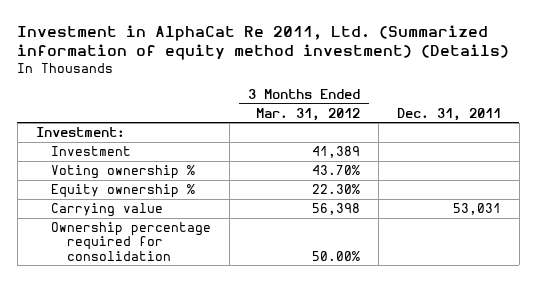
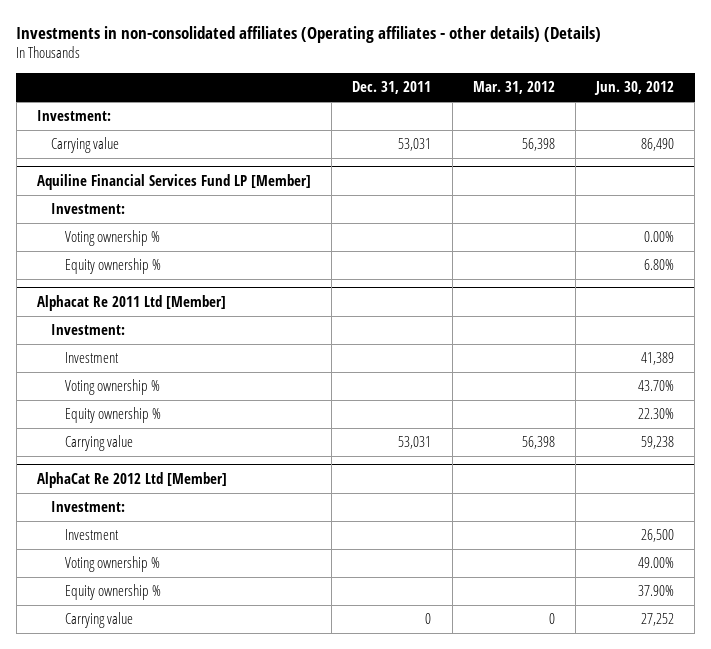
- Investment in AlphaCat Re 2011, Ltd. (Summarized information of equity method investment) (Details)
+ Investments in non-consolidated affiliates (Operating affiliates - other details) (Details)
- | 3 Months Ended Mar. 31, 2012 | Dec. 31, 2011
+ | Dec. 31, 2011 | Mar. 31, 2012 | Jun. 30, 2012
- Investment | 41,389 |
- Voting ownership % | 43.70% |
- Equity ownership % | 22.30% |
- Ownership percentage required for consolidation | 50.00% |
+ Aquiline Financial Services Fund LP [Member]
+ Investment:
+ Voting ownership % | | | 0.00%
+ Equity ownership % | | | 6.80%
+ Alphacat Re 2011 Ltd [Member]
+ Investment:
+ Investment | | | 41,389
+ Voting ownership % | | | 43.70%
+ Equity ownership % | | | 22.30%
+ Carrying value | 53,031 | 56,398 | 59,238
+ AlphaCat Re 2012 Ltd [Member]
+ Investment:
+ Investment | | | 26,500
+ Voting ownership % | | | 49.00%
+ Equity ownership % | | | 37.90%
+ Carrying value | 0 | 0 | 27,252

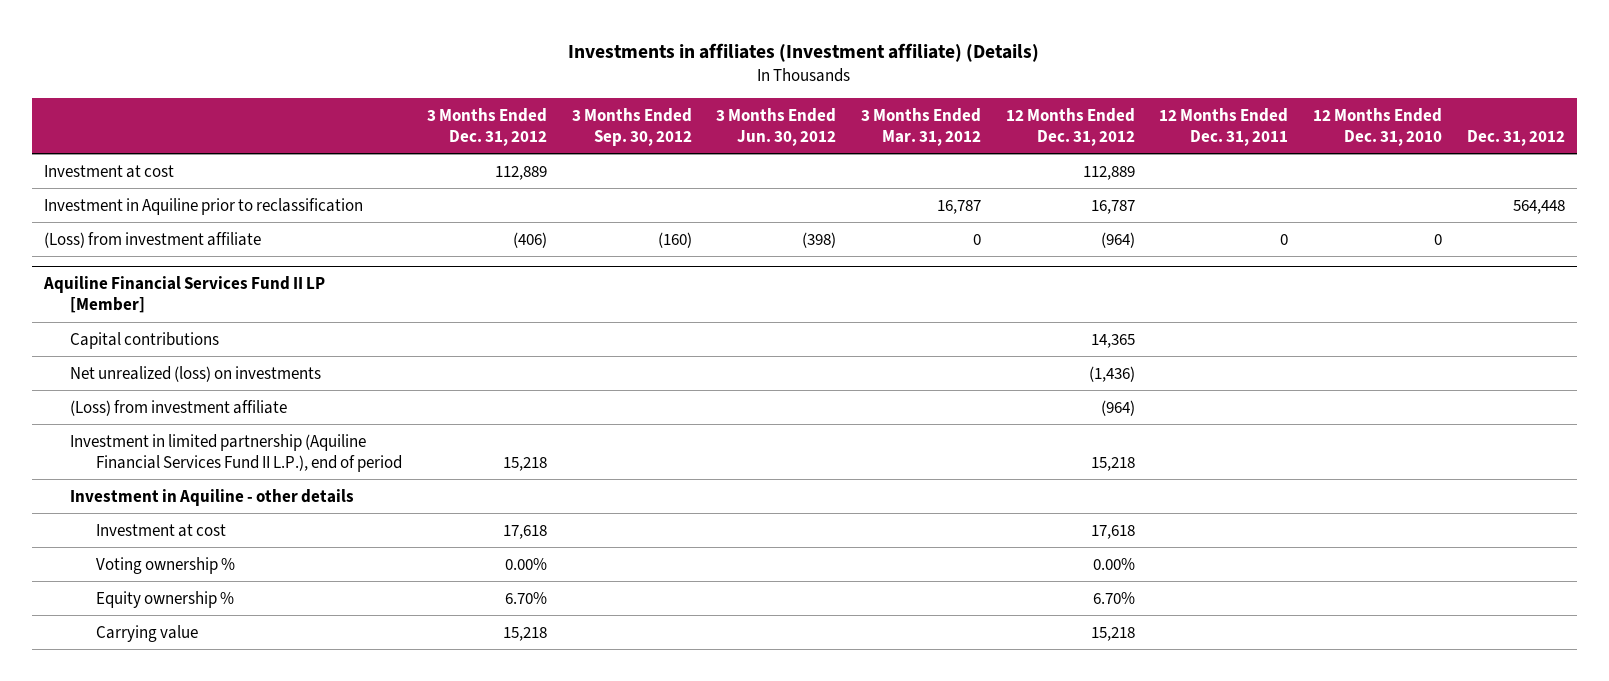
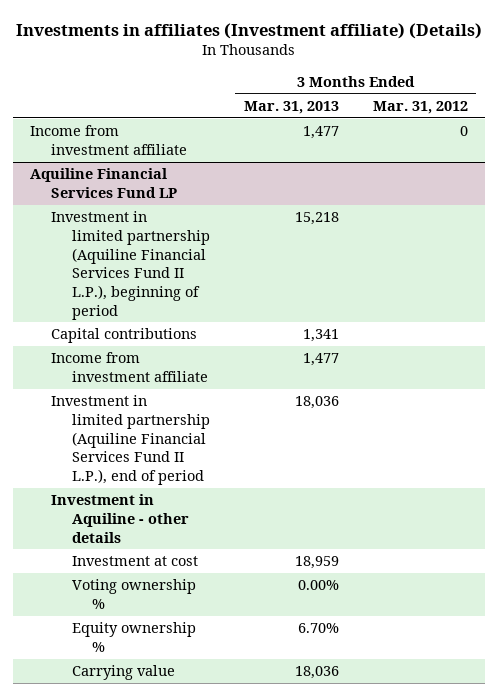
- | 3 Months Ended Dec. 31, 2012 | 3 Months Ended Sep. 30, 2012 | 3 Months Ended Jun. 30, 2012 | 3 Months Ended Mar. 31, 2012 | 12 Months Ended Dec. 31, 2012 | 12 Months Ended Dec. 31, 2011 | 12 Months Ended Dec. 31, 2010 | Dec. 31, 2012
+ | 3 Months Ended Mar. 31, 2013 | 3 Months Ended Mar. 31, 2012
- Investment at cost | 112,889 | | | | 112,889 | | |
- Investment in Aquiline prior to reclassification | | | | 16,787 | 16,787 | | | 564,448
- (Loss) from investment affiliate | (406) | (160) | (398) | 0 | (964) | 0 | 0 |
- Aquiline Financial Services Fund II LP [Member]
+ Income from investment affiliate | 1,477 | 0
+ Aquiline Financial Services Fund LP
+ Investment in limited partnership (Aquiline Financial Services Fund II L.P.), beginning of period | 15,218 |
- Net unrealized (loss) on investments | | | | | (1,436) | | |
- (Loss) from investment affiliate | | | | | (964) | | |
+ Income from investment affiliate | 1,477 |

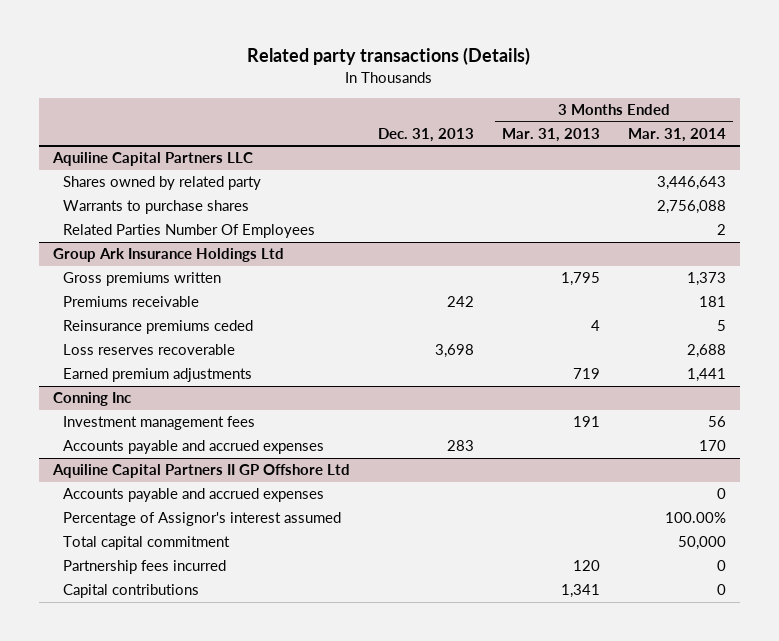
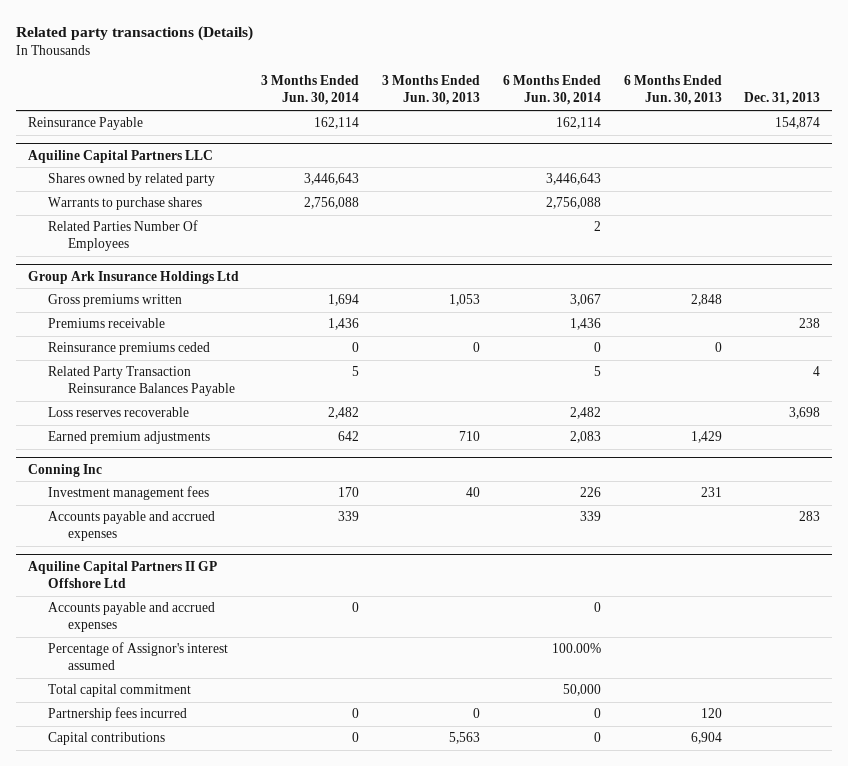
- | Dec. 31, 2013 | 3 Months Ended Mar. 31, 2013 | 3 Months Ended Mar. 31, 2014
+ | 3 Months Ended Jun. 30, 2014 | 3 Months Ended Jun. 30, 2013 | 6 Months Ended Jun. 30, 2014 | 6 Months Ended Jun. 30, 2013 | Dec. 31, 2013
+ Reinsurance Payable | 162,114 | | 162,114 | | 154,874
@ Group Ark Insurance Holdings Ltd
- Premiums receivable | 242 | | 181
+ Premiums receivable | 1,436 | | 1,436 | | 238
+ Related Party Transaction Reinsurance Balances Payable | 5 | | 5 | | 4

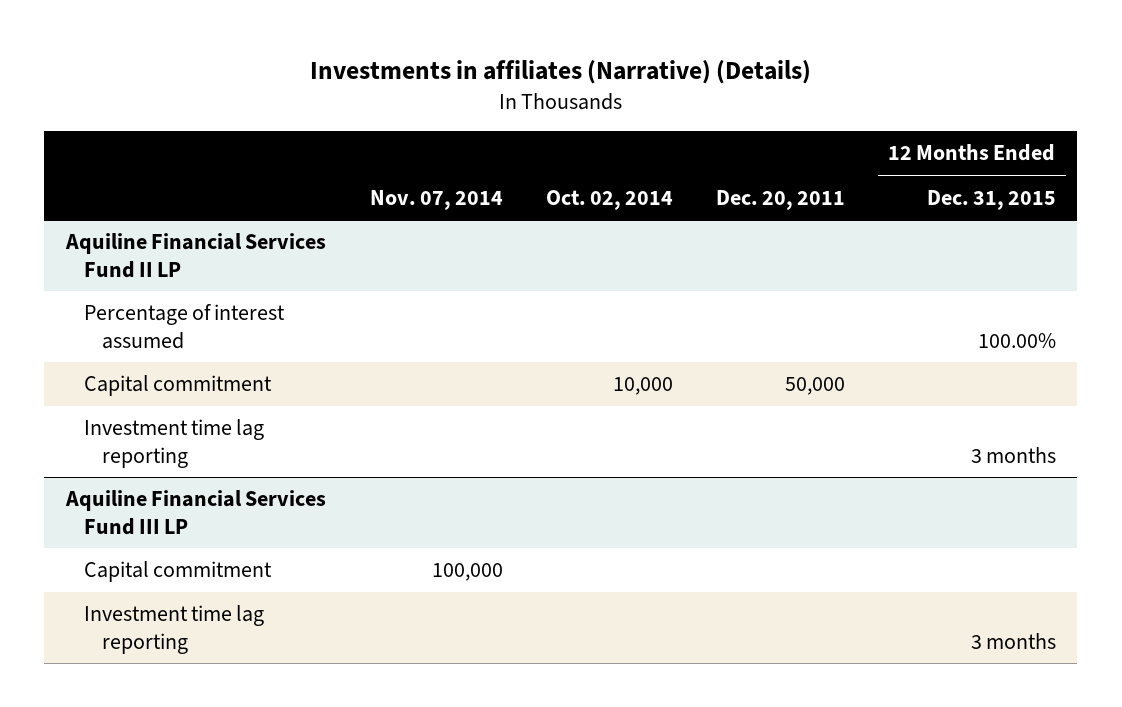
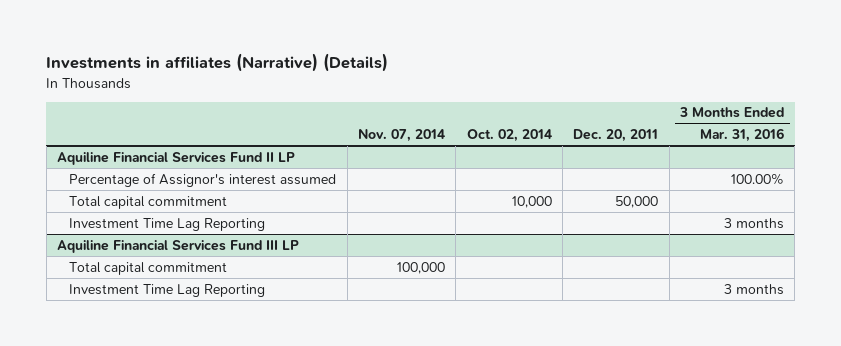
- | Nov. 07, 2014 | Oct. 02, 2014 | Dec. 20, 2011 | 12 Months Ended Dec. 31, 2015
+ | Nov. 07, 2014 | Oct. 02, 2014 | Dec. 20, 2011 | 3 Months Ended Mar. 31, 2016
@ Aquiline Financial Services Fund II LP
- Percentage of interest assumed | | | | 100.00%
- Capital commitment | | 10,000 | 50,000 |
- Investment time lag reporting | | | | 3 months
+ Percentage of Assignor's interest assumed | | | | 100.00%
+ Total capital commitment | | 10,000 | 50,000 |
+ Investment Time Lag Reporting | | | | 3 months
@ Aquiline Financial Services Fund III LP
- Capital commitment | 100,000 | | |
- Investment time lag reporting | | | | 3 months
+ Total capital commitment | 100,000 | | |
+ Investment Time Lag Reporting | | | | 3 months

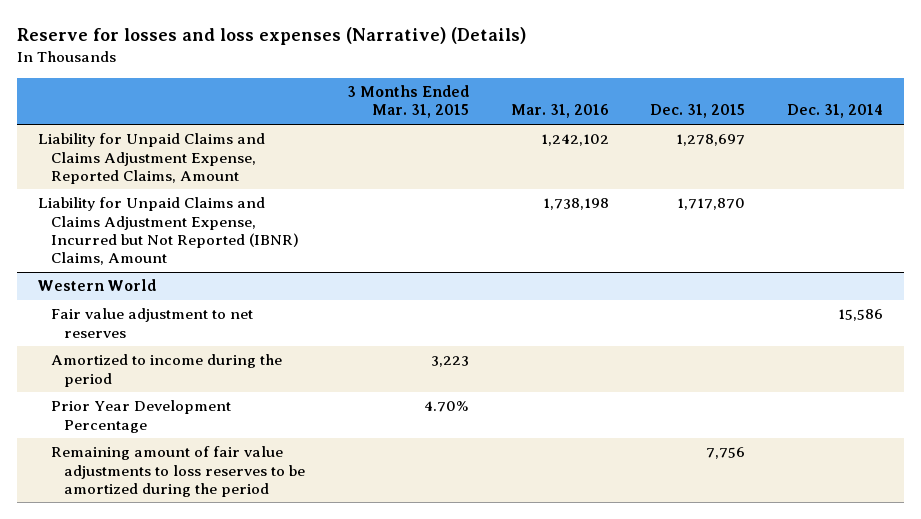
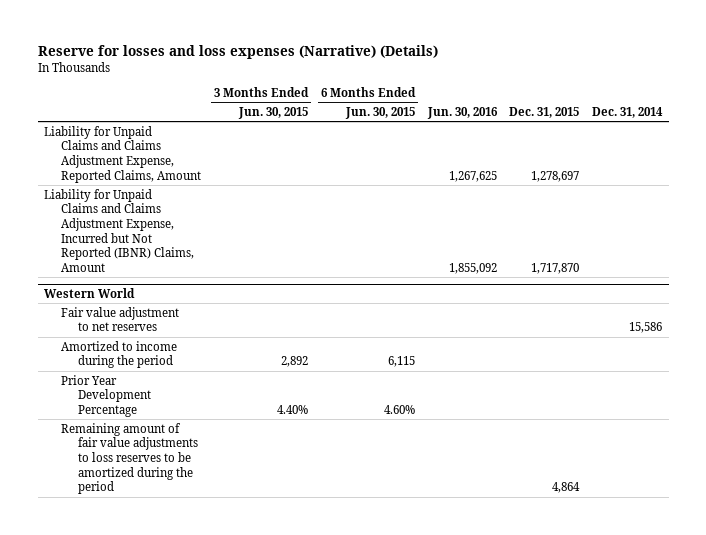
- | 3 Months Ended Mar. 31, 2015 | Mar. 31, 2016 | Dec. 31, 2015 | Dec. 31, 2014
+ | 3 Months Ended Jun. 30, 2015 | 6 Months Ended Jun. 30, 2015 | Jun. 30, 2016 | Dec. 31, 2015 | Dec. 31, 2014
@ Western World
- Remaining amount of fair value adjustments to loss reserves to be amortized during the period | | | 7,756 |
+ Remaining amount of fair value adjustments to loss reserves to be amortized during the period | | | | 4,864 |

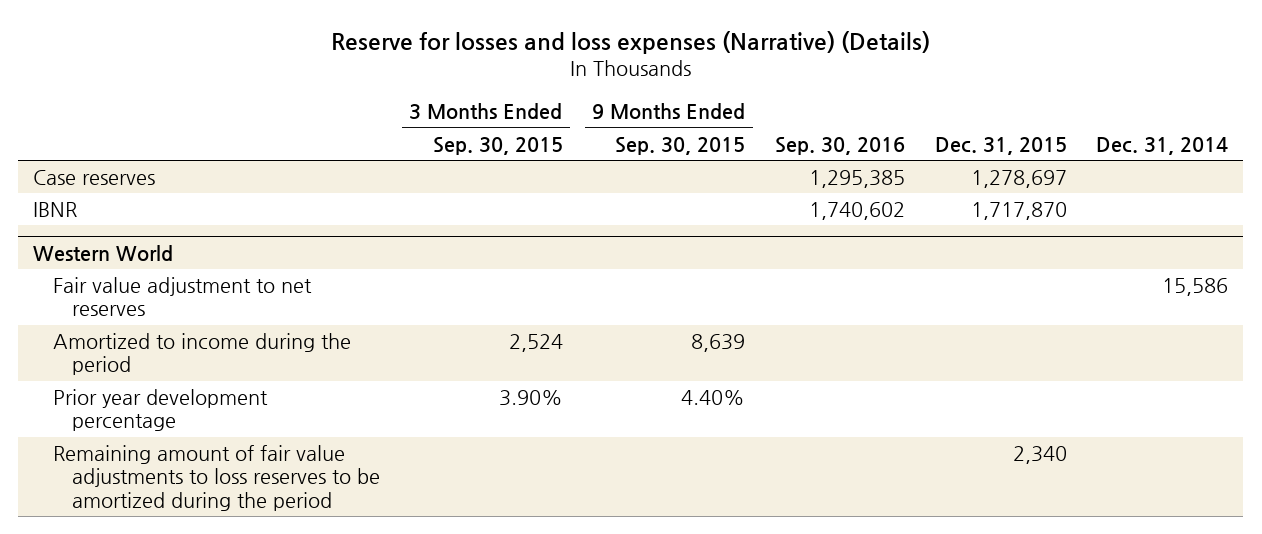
- | 3 Months Ended Jun. 30, 2015 | 6 Months Ended Jun. 30, 2015 | Jun. 30, 2016 | Dec. 31, 2015 | Dec. 31, 2014
+ | 3 Months Ended Sep. 30, 2015 | 9 Months Ended Sep. 30, 2015 | Sep. 30, 2016 | Dec. 31, 2015 | Dec. 31, 2014
- Liability for Unpaid Claims and Claims Adjustment Expense, Reported Claims, Amount | | | 1,267,625 | 1,278,697 |
- Liability for Unpaid Claims and Claims Adjustment Expense, Incurred but Not Reported (IBNR) Claims, Amount | | | 1,855,092 | 1,717,870 |
+ Case reserves | | | 1,295,385 | 1,278,697 |
+ IBNR | | | 1,740,602 | 1,717,870 |
@ Western World
- Prior Year Development Percentage | 4.40% | 4.60% | | |
- Remaining amount of fair value adjustments to loss reserves to be amortized during the period | | | | 4,864 |
+ Prior year development percentage | 3.90% | 4.40% | | |
+ Remaining amount of fair value adjustments to loss reserves to be amortized during the period | | | | 2,340 |

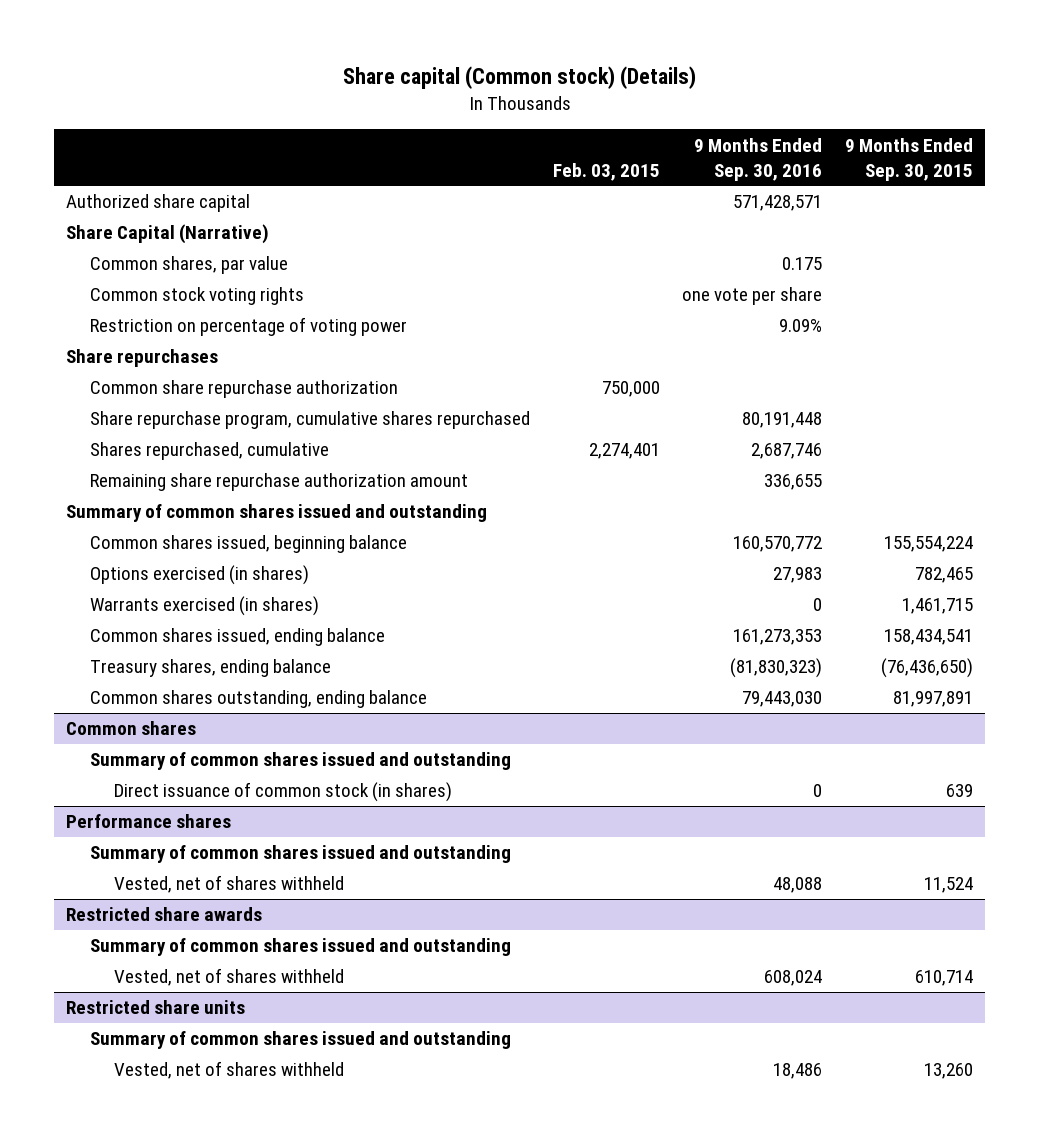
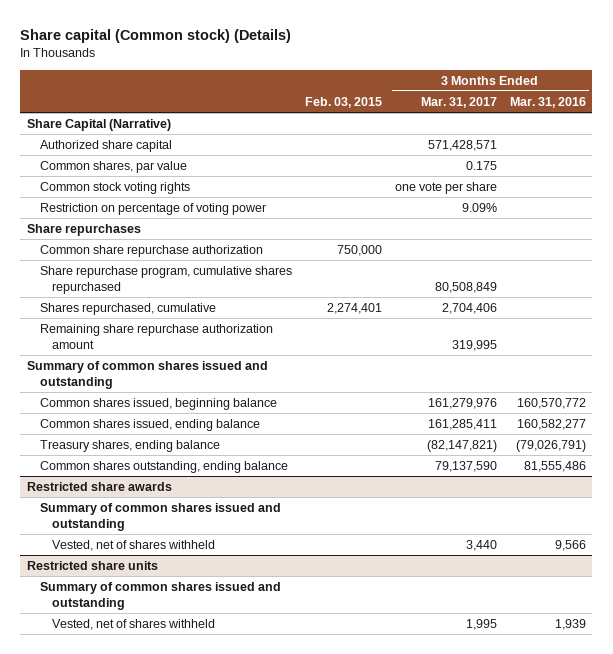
- | Feb. 03, 2015 | 9 Months Ended Sep. 30, 2016 | 9 Months Ended Sep. 30, 2015
+ | Feb. 03, 2015 | 3 Months Ended Mar. 31, 2017 | 3 Months Ended Mar. 31, 2016
moved down: Authorized share capital | | 571,428,571 |
- Options exercised (in shares) | | 27,983 | 782,465
- Warrants exercised (in shares) | | 0 | 1,461,715
- Common shares
- Summary of common shares issued and outstanding
- Direct issuance of common stock (in shares) | | 0 | 639
- Performance shares
- Summary of common shares issued and outstanding
- Vested, net of shares withheld | | 48,088 | 11,524

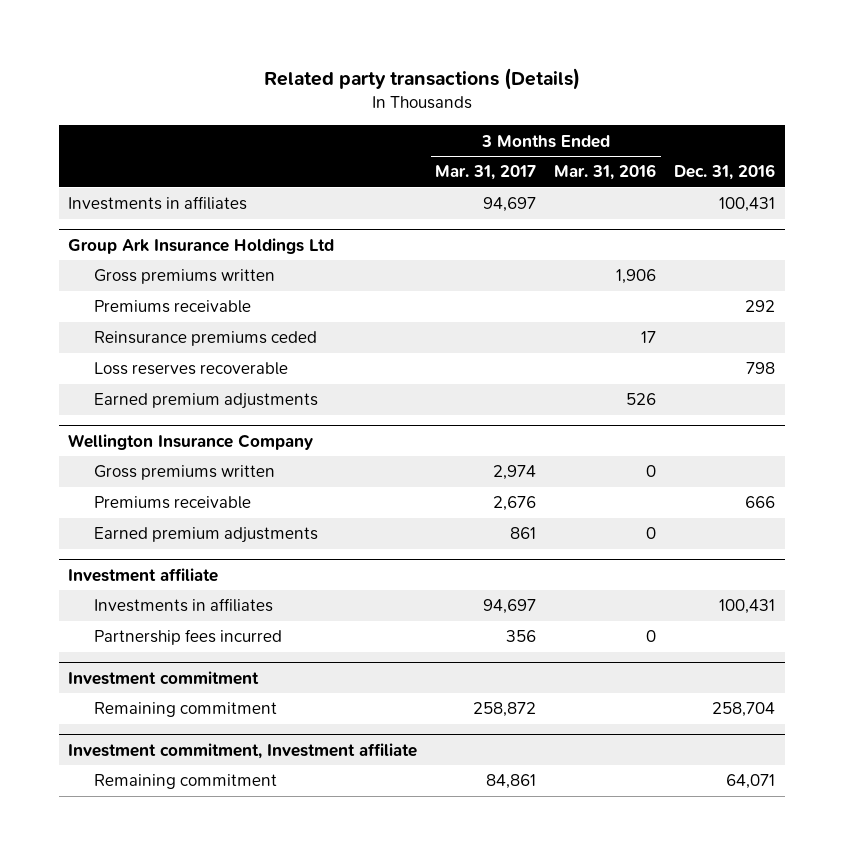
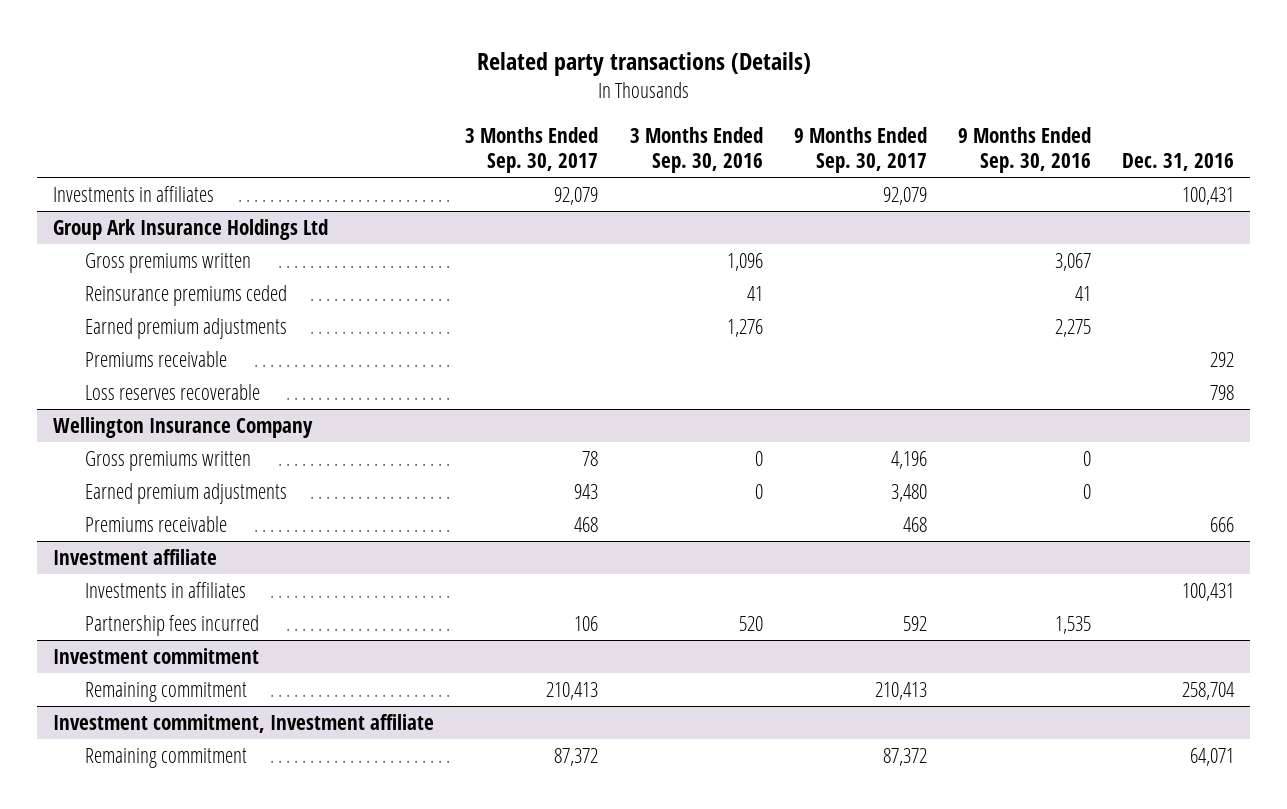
- | 3 Months Ended Mar. 31, 2017 | 3 Months Ended Mar. 31, 2016 | Dec. 31, 2016
+ | 3 Months Ended Sep. 30, 2017 | 3 Months Ended Sep. 30, 2016 | 9 Months Ended Sep. 30, 2017 | 9 Months Ended Sep. 30, 2016 | Dec. 31, 2016
@ Group Ark Insurance Holdings Ltd
moved down: Premiums receivable | | | | | 292
moved down: Loss reserves recoverable | | | | | 798
@ Wellington Insurance Company
moved down: Premiums receivable | 468 | | 468 | | 666

